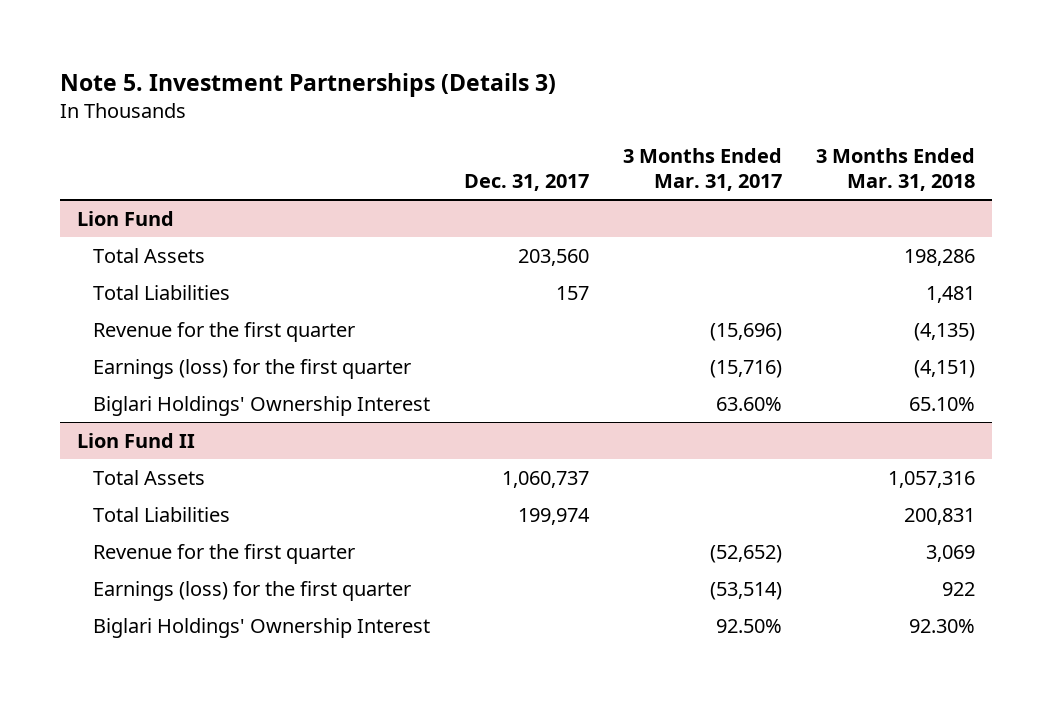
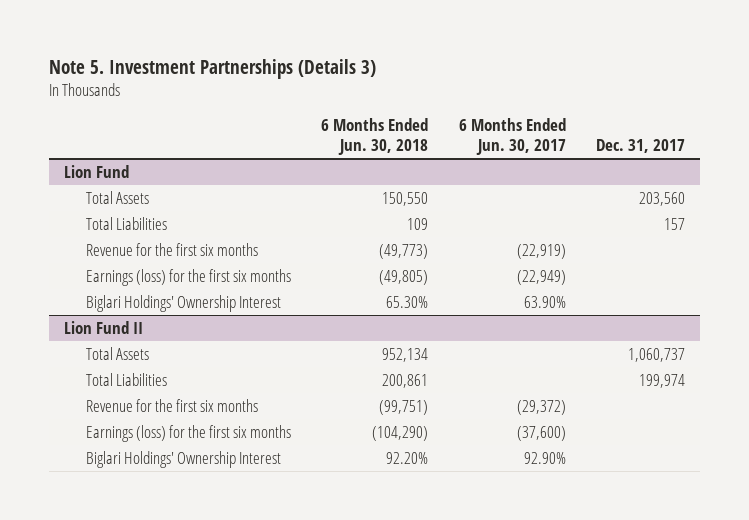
- | Dec. 31, 2017 | 3 Months Ended Mar. 31, 2017 | 3 Months Ended Mar. 31, 2018
+ | 6 Months Ended Jun. 30, 2018 | 6 Months Ended Jun. 30, 2017 | Dec. 31, 2017
@ Lion Fund
- Revenue for the first quarter | | (15,696) | (4,135)
- Earnings (loss) for the first quarter | | (15,716) | (4,151)
+ Revenue for the first six months | (49,773) | (22,919) |
+ Earnings (loss) for the first six months | (49,805) | (22,949) |
@ Lion Fund II
- Revenue for the first quarter | | (52,652) | 3,069
- Earnings (loss) for the first quarter | | (53,514) | 922
+ Revenue for the first six months | (99,751) | (29,372) |
+ Earnings (loss) for the first six months | (104,290) | (37,600) |

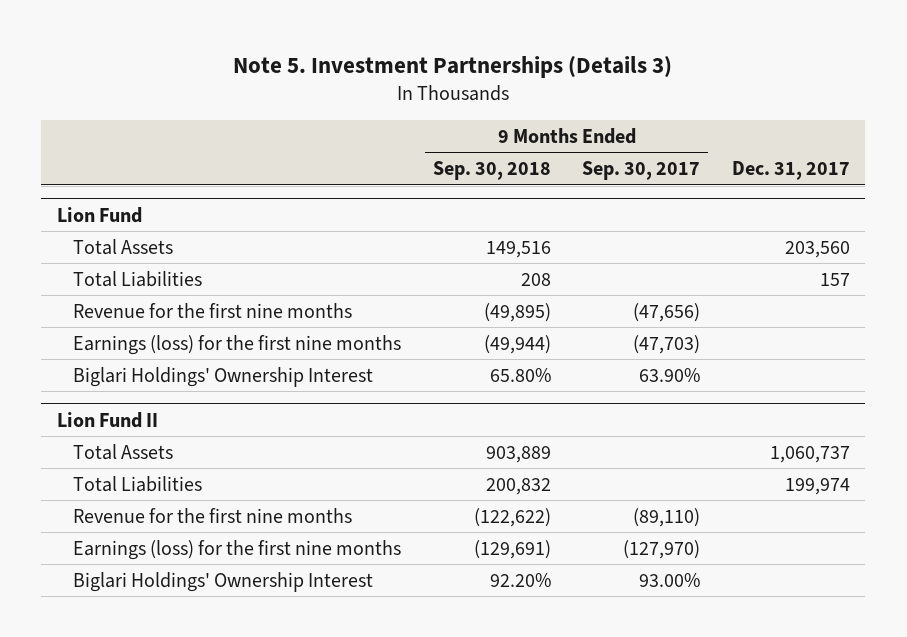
- | 6 Months Ended Jun. 30, 2018 | 6 Months Ended Jun. 30, 2017 | Dec. 31, 2017
+ | 9 Months Ended Sep. 30, 2018 | 9 Months Ended Sep. 30, 2017 | Dec. 31, 2017
@ Lion Fund
- Revenue for the first six months | (49,773) | (22,919) |
- Earnings (loss) for the first six months | (49,805) | (22,949) |
+ Revenue for the first nine months | (49,895) | (47,656) |
+ Earnings (loss) for the first nine months | (49,944) | (47,703) |
@ Lion Fund II
- Revenue for the first six months | (99,751) | (29,372) |
- Earnings (loss) for the first six months | (104,290) | (37,600) |
+ Revenue for the first nine months | (122,622) | (89,110) |
+ Earnings (loss) for the first nine months | (129,691) | (127,970) |

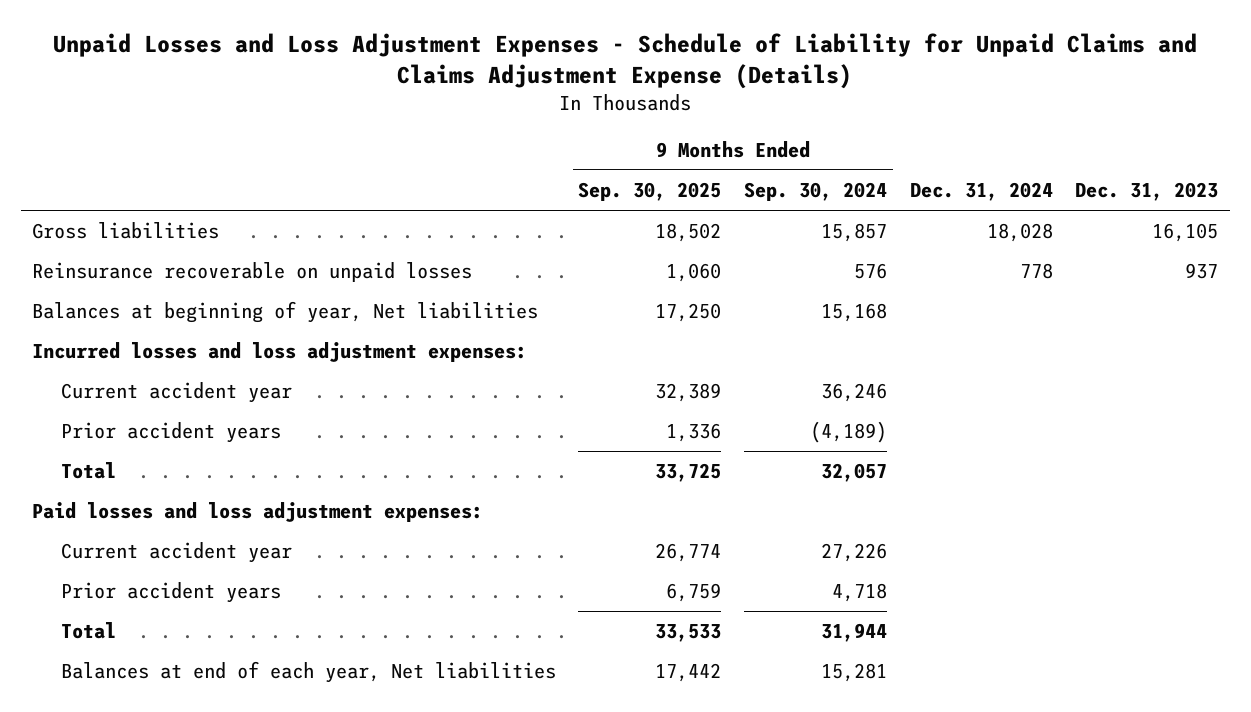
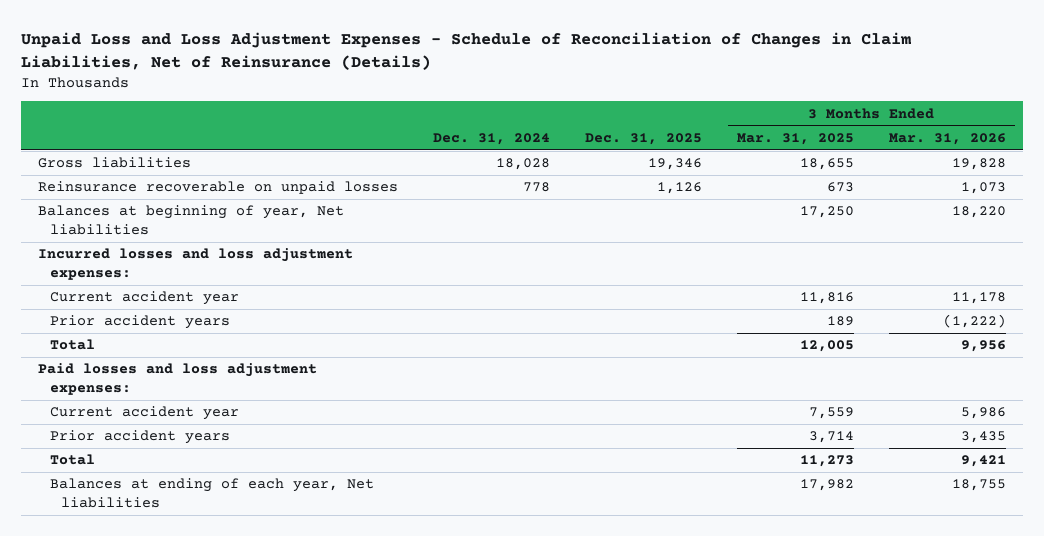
- Unpaid Losses and Loss Adjustment Expenses - Schedule of Liability for Unpaid Claims and Claims Adjustment Expense (Details)
+ Unpaid Loss and Loss Adjustment Expenses - Schedule of Reconciliation of Changes in Claim Liabilities, Net of Reinsurance (Details)
- | 9 Months Ended Sep. 30, 2025 | 9 Months Ended Sep. 30, 2024 | Dec. 31, 2024 | Dec. 31, 2023
+ | Dec. 31, 2024 | Dec. 31, 2025 | 3 Months Ended Mar. 31, 2025 | 3 Months Ended Mar. 31, 2026
- Balances at end of each year, Net liabilities | 17,442 | 15,281 | |
+ Balances at ending of each year, Net liabilities | | | 17,982 | 18,755

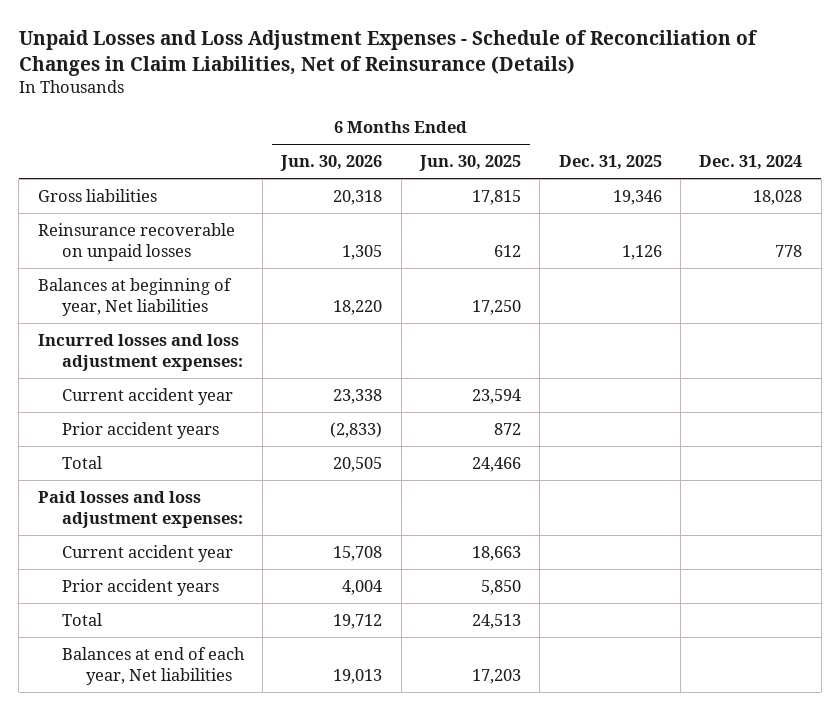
- Unpaid Loss and Loss Adjustment Expenses - Schedule of Reconciliation of Changes in Claim Liabilities, Net of Reinsurance (Details)
+ Unpaid Losses and Loss Adjustment Expenses - Schedule of Reconciliation of Changes in Claim Liabilities, Net of Reinsurance (Details)
- | Dec. 31, 2024 | Dec. 31, 2025 | 3 Months Ended Mar. 31, 2025 | 3 Months Ended Mar. 31, 2026
+ | 6 Months Ended Jun. 30, 2026 | 6 Months Ended Jun. 30, 2025 | Dec. 31, 2025 | Dec. 31, 2024
- Balances at ending of each year, Net liabilities | | | 17,982 | 18,755
+ Balances at end of each year, Net liabilities | 19,013 | 17,203 | |

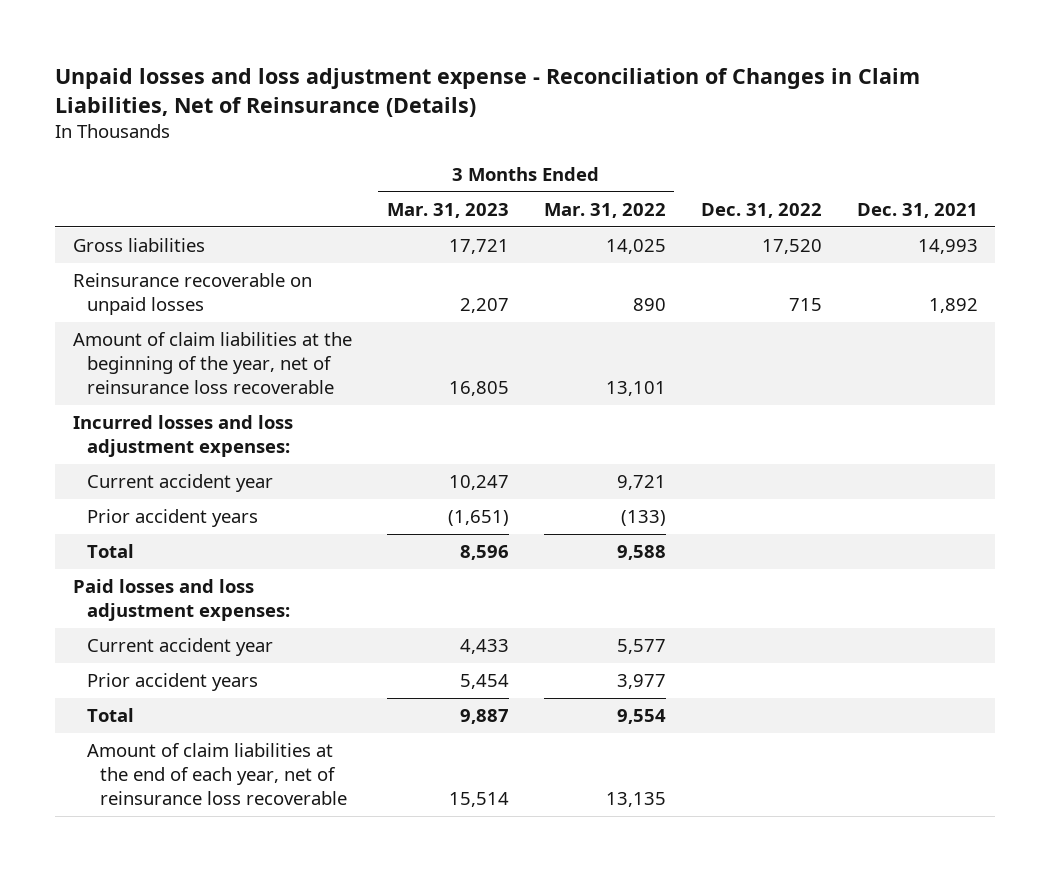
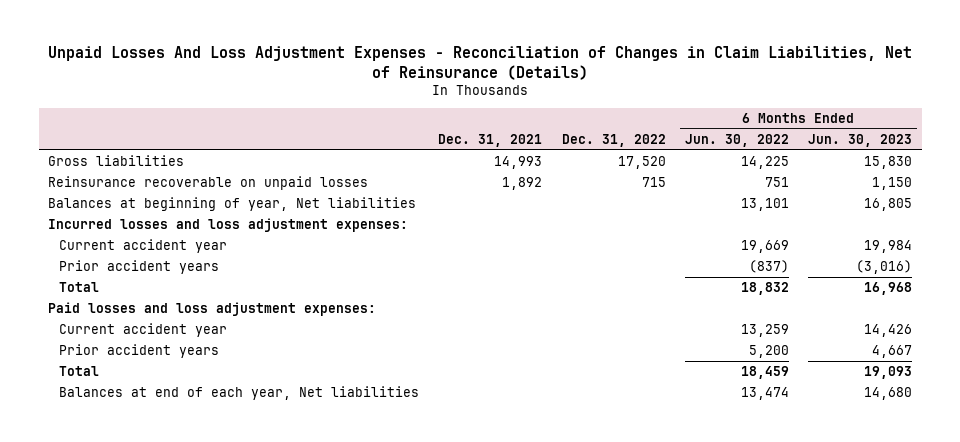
- Unpaid losses and loss adjustment expense - Reconciliation of Changes in Claim Liabilities, Net of Reinsurance (Details)
+ Unpaid Losses And Loss Adjustment Expenses - Reconciliation of Changes in Claim Liabilities, Net of Reinsurance (Details)
- | 3 Months Ended Mar. 31, 2023 | 3 Months Ended Mar. 31, 2022 | Dec. 31, 2022 | Dec. 31, 2021
+ | Dec. 31, 2021 | Dec. 31, 2022 | 6 Months Ended Jun. 30, 2022 | 6 Months Ended Jun. 30, 2023
- Amount of claim liabilities at the beginning of the year, net of reinsurance loss recoverable | 16,805 | 13,101 | |
+ Balances at beginning of year, Net liabilities | | | 13,101 | 16,805
- Amount of claim liabilities at the end of each year, net of reinsurance loss recoverable | 15,514 | 13,135 | |
+ Balances at end of each year, Net liabilities | | | 13,474 | 14,680

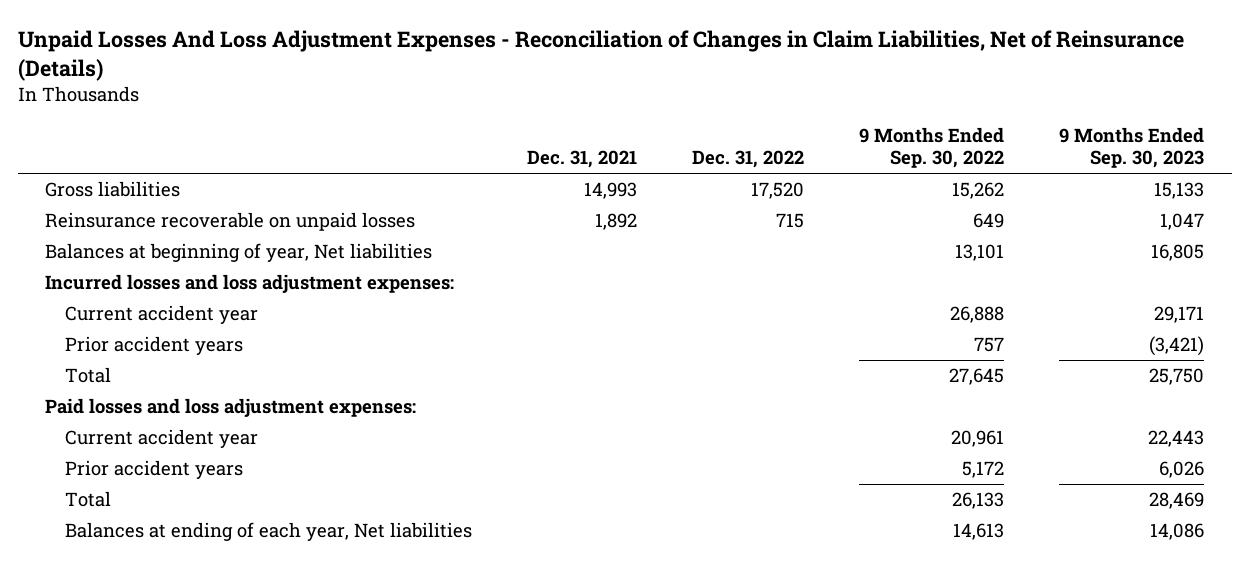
- | Dec. 31, 2021 | Dec. 31, 2022 | 6 Months Ended Jun. 30, 2022 | 6 Months Ended Jun. 30, 2023
+ | Dec. 31, 2021 | Dec. 31, 2022 | 9 Months Ended Sep. 30, 2022 | 9 Months Ended Sep. 30, 2023
- Balances at end of each year, Net liabilities | | | 13,474 | 14,680
+ Balances at ending of each year, Net liabilities | | | 14,613 | 14,086

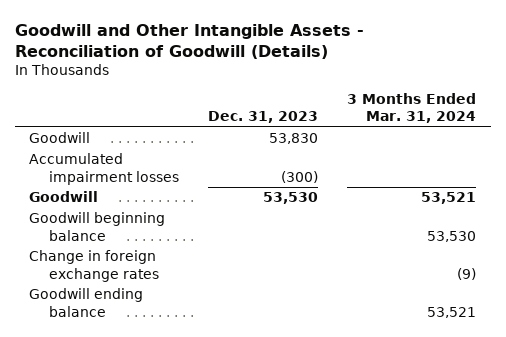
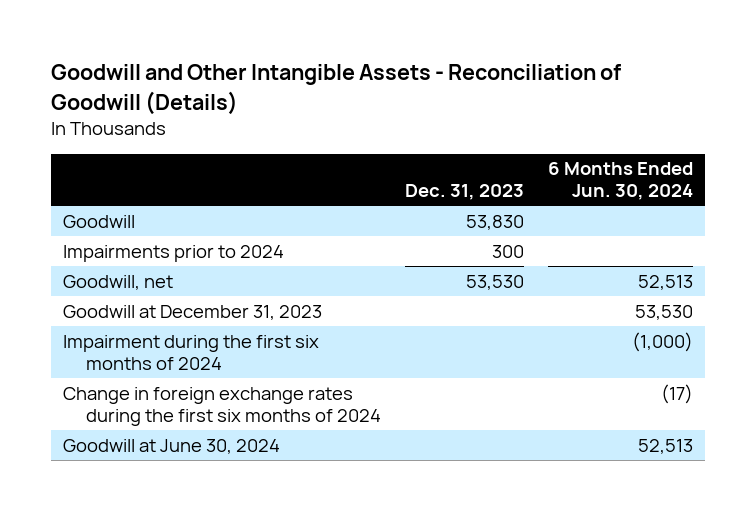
- | Dec. 31, 2023 | 3 Months Ended Mar. 31, 2024
+ | Dec. 31, 2023 | 6 Months Ended Jun. 30, 2024
- Accumulated impairment losses | (300) |
- Goodwill | 53,530 | 53,521
- Goodwill beginning balance | | 53,530
- Change in foreign exchange rates | | (9)
- Goodwill ending balance | | 53,521
+ Impairments prior to 2024 | 300 |
+ Goodwill, net | 53,530 | 52,513
+ Goodwill at December 31, 2023 | | 53,530
+ Impairment during the first six months of 2024 | | (1,000)
+ Change in foreign exchange rates during the first six months of 2024 | | (17)
+ Goodwill at June 30, 2024 | | 52,513

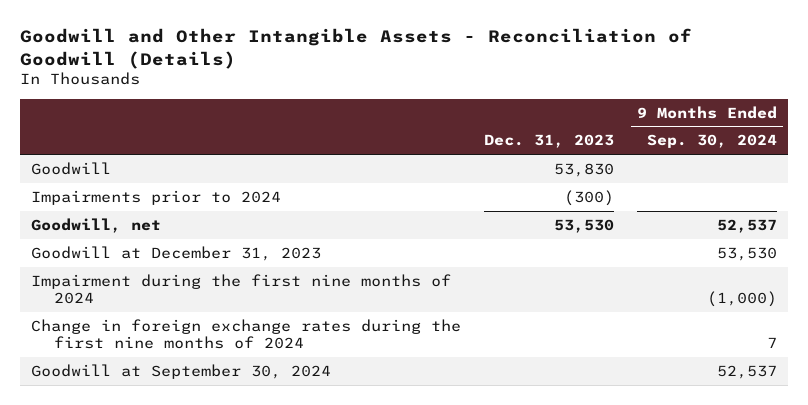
- | Dec. 31, 2023 | 6 Months Ended Jun. 30, 2024
+ | Dec. 31, 2023 | 9 Months Ended Sep. 30, 2024
- Impairments prior to 2024 | 300 |
+ Impairments prior to 2024 | (300) |
- Impairment during the first six months of 2024 | | (1,000)
- Change in foreign exchange rates during the first six months of 2024 | | (17)
- Goodwill at June 30, 2024 | | 52,513
+ Impairment during the first nine months of 2024 | | (1,000)
+ Change in foreign exchange rates during the first nine months of 2024 | | 7
+ Goodwill at September 30, 2024 | | 52,537

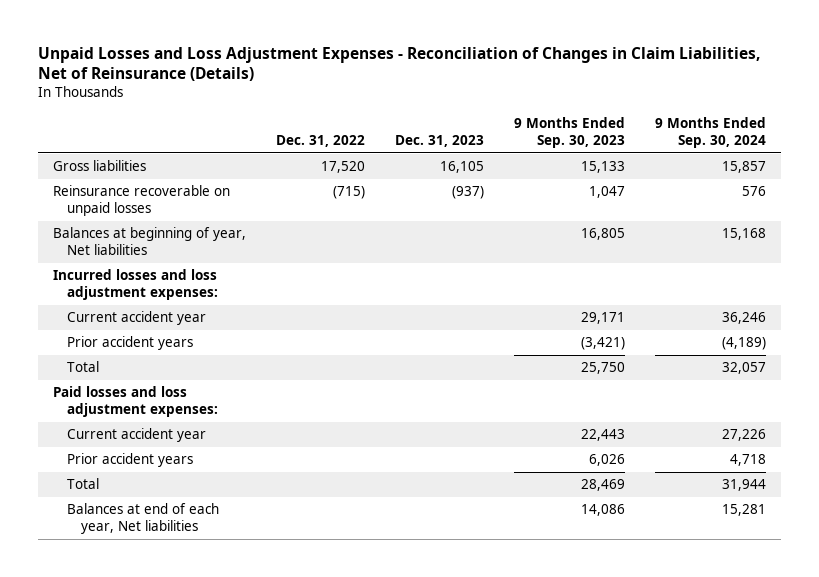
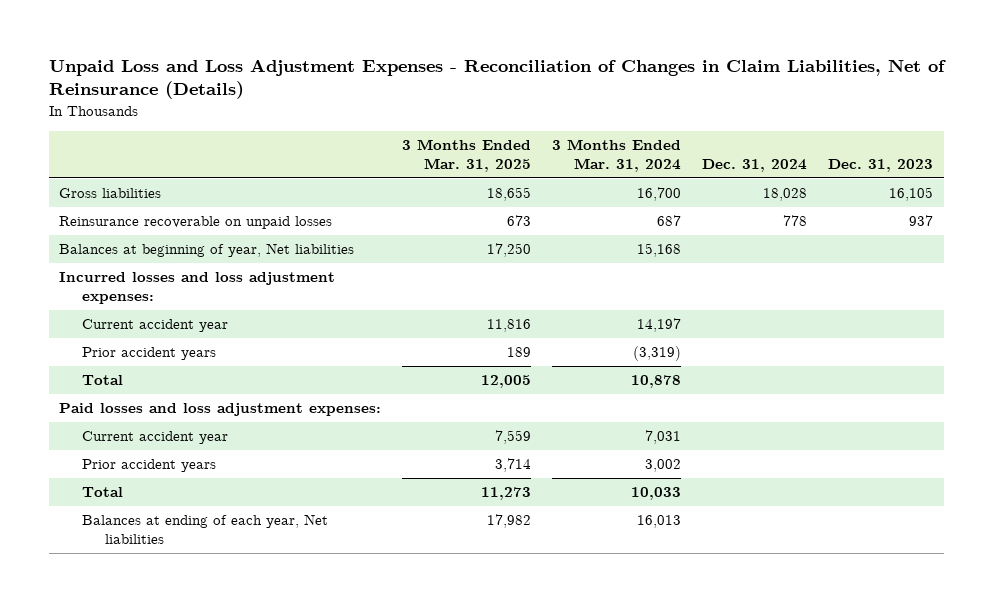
- Unpaid Losses and Loss Adjustment Expenses - Reconciliation of Changes in Claim Liabilities, Net of Reinsurance (Details)
+ Unpaid Loss and Loss Adjustment Expenses - Reconciliation of Changes in Claim Liabilities, Net of Reinsurance (Details)
- | Dec. 31, 2022 | Dec. 31, 2023 | 9 Months Ended Sep. 30, 2023 | 9 Months Ended Sep. 30, 2024
+ | 3 Months Ended Mar. 31, 2025 | 3 Months Ended Mar. 31, 2024 | Dec. 31, 2024 | Dec. 31, 2023
- Reinsurance recoverable on unpaid losses | (715) | (937) | 1,047 | 576
+ Reinsurance recoverable on unpaid losses | 673 | 687 | 778 | 937
- Balances at end of each year, Net liabilities | | | 14,086 | 15,281
+ Balances at ending of each year, Net liabilities | 17,982 | 16,013 | |

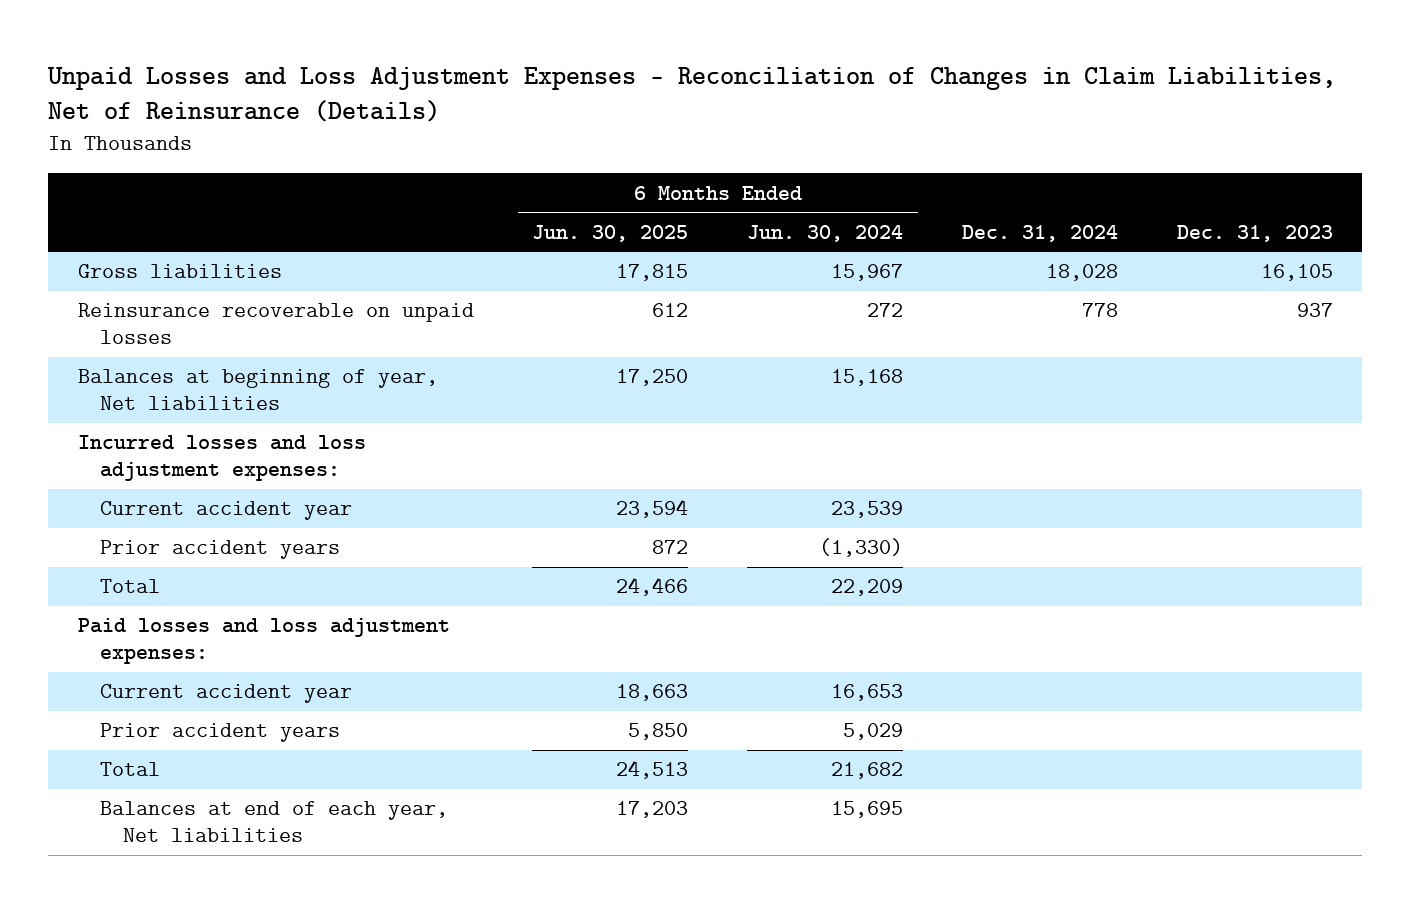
- Unpaid Loss and Loss Adjustment Expenses - Reconciliation of Changes in Claim Liabilities, Net of Reinsurance (Details)
+ Unpaid Losses and Loss Adjustment Expenses - Reconciliation of Changes in Claim Liabilities, Net of Reinsurance (Details)
- | 3 Months Ended Mar. 31, 2025 | 3 Months Ended Mar. 31, 2024 | Dec. 31, 2024 | Dec. 31, 2023
+ | 6 Months Ended Jun. 30, 2025 | 6 Months Ended Jun. 30, 2024 | Dec. 31, 2024 | Dec. 31, 2023
- Balances at ending of each year, Net liabilities | 17,982 | 16,013 | |
+ Balances at end of each year, Net liabilities | 17,203 | 15,695 | |

